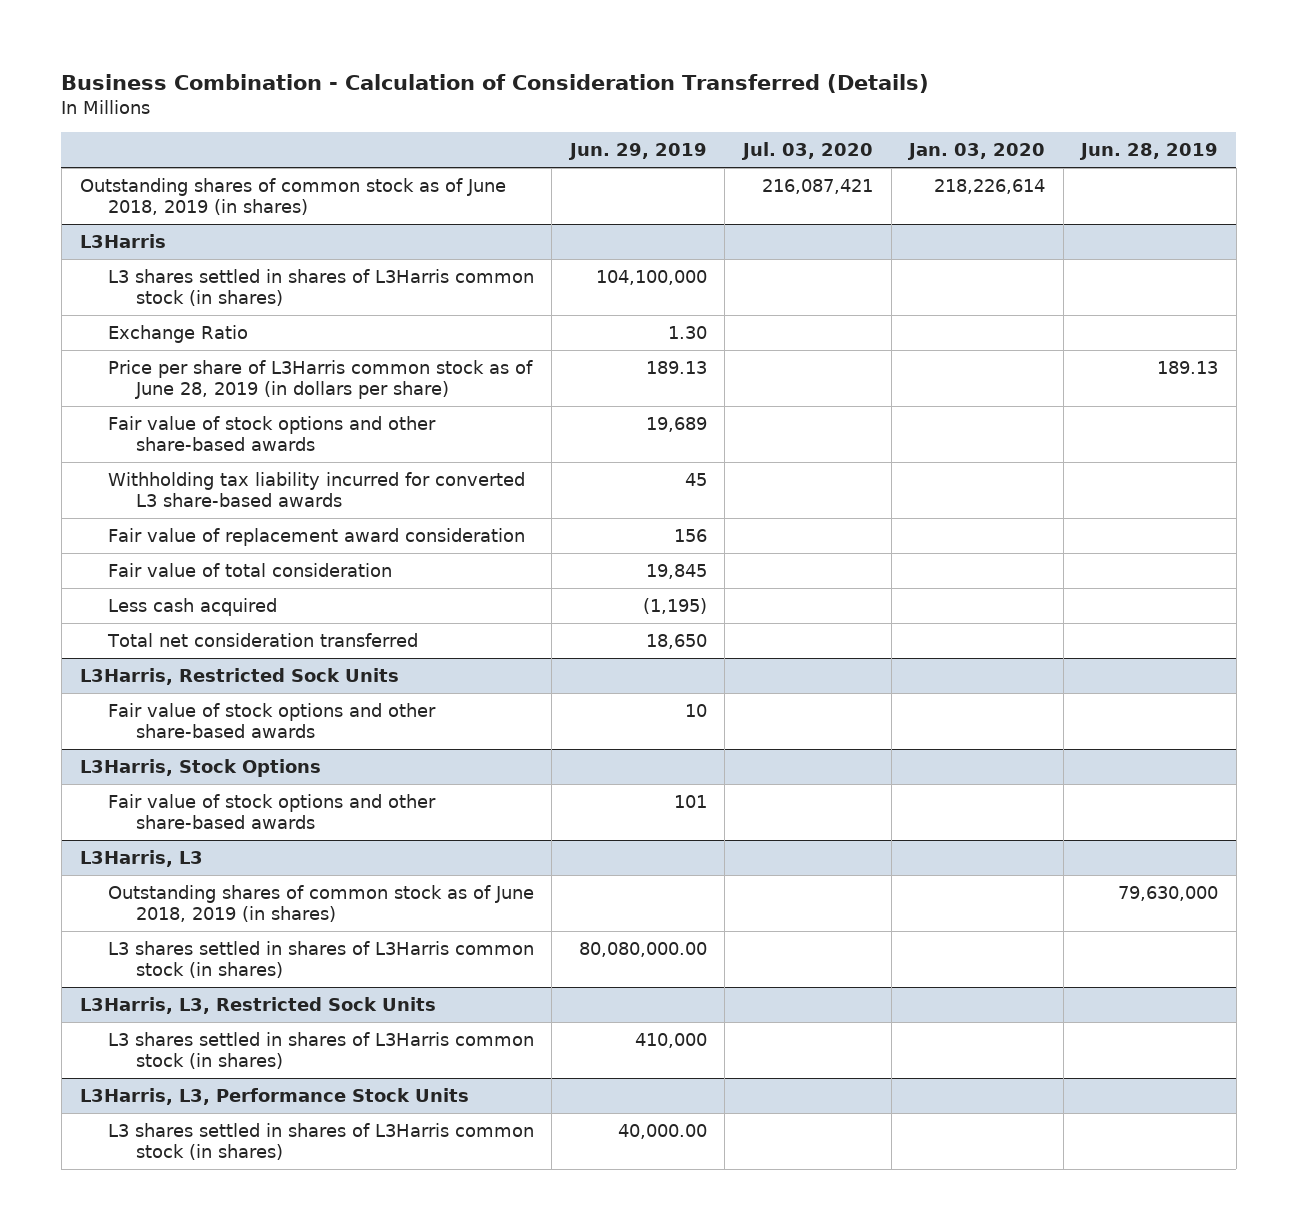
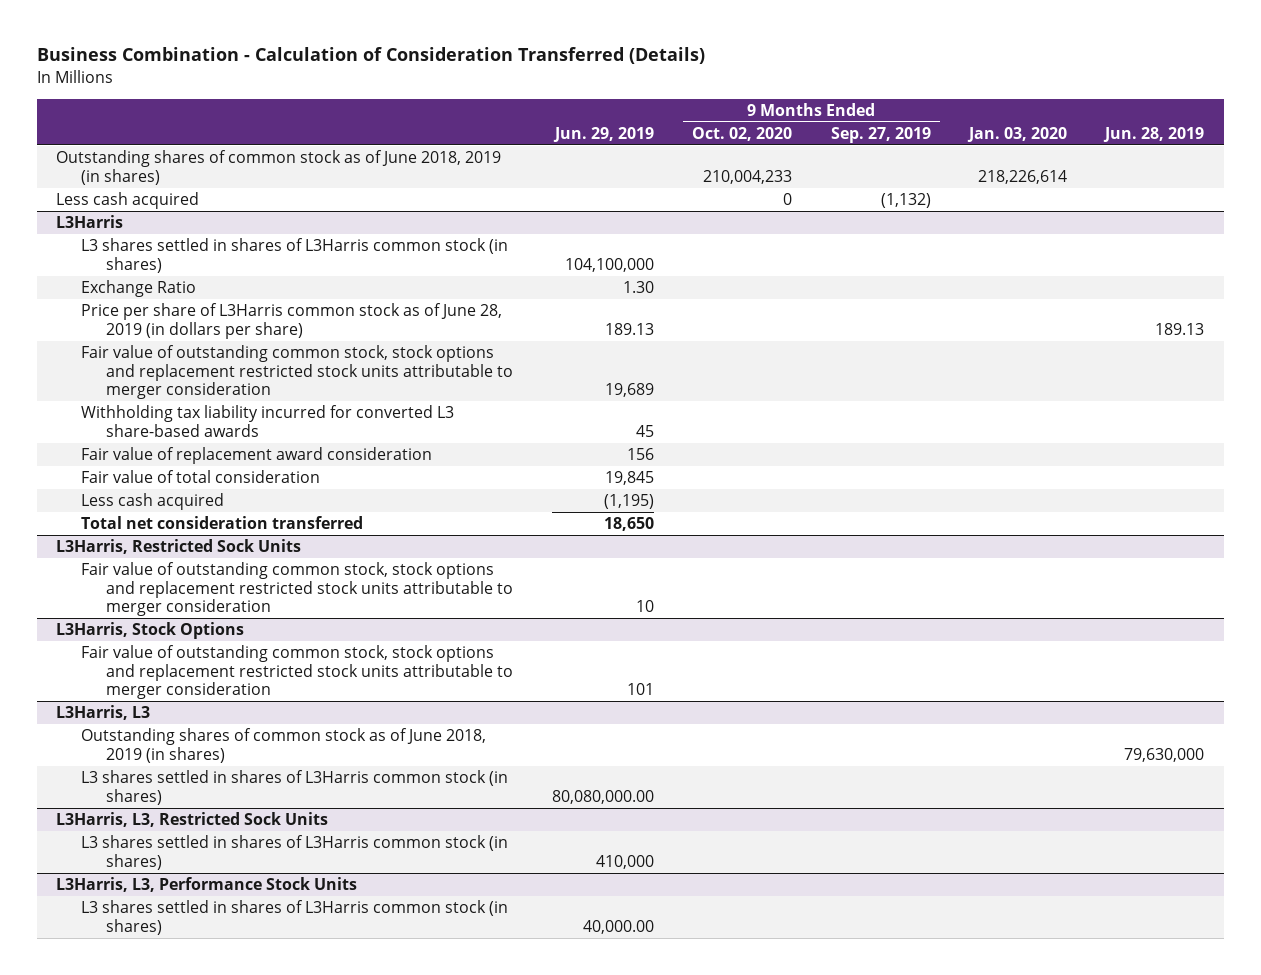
- | Jun. 29, 2019 | Jul. 03, 2020 | Jan. 03, 2020 | Jun. 28, 2019
+ | Jun. 29, 2019 | 9 Months Ended Oct. 02, 2020 | 9 Months Ended Sep. 27, 2019 | Jan. 03, 2020 | Jun. 28, 2019
+ Less cash acquired | | 0 | (1,132) | |
@ L3Harris
- Fair value of stock options and other share-based awards | 19,689 | | |
+ Fair value of outstanding common stock, stock options and replacement restricted stock units attributable to merger consideration | 19,689 | | | |
@ L3Harris, Restricted Sock Units
- Fair value of stock options and other share-based awards | 10 | | |
+ Fair value of outstanding common stock, stock options and replacement restricted stock units attributable to merger consideration | 10 | | | |
@ L3Harris, Stock Options
- Fair value of stock options and other share-based awards | 101 | | |
+ Fair value of outstanding common stock, stock options and replacement restricted stock units attributable to merger consideration | 101 | | | |

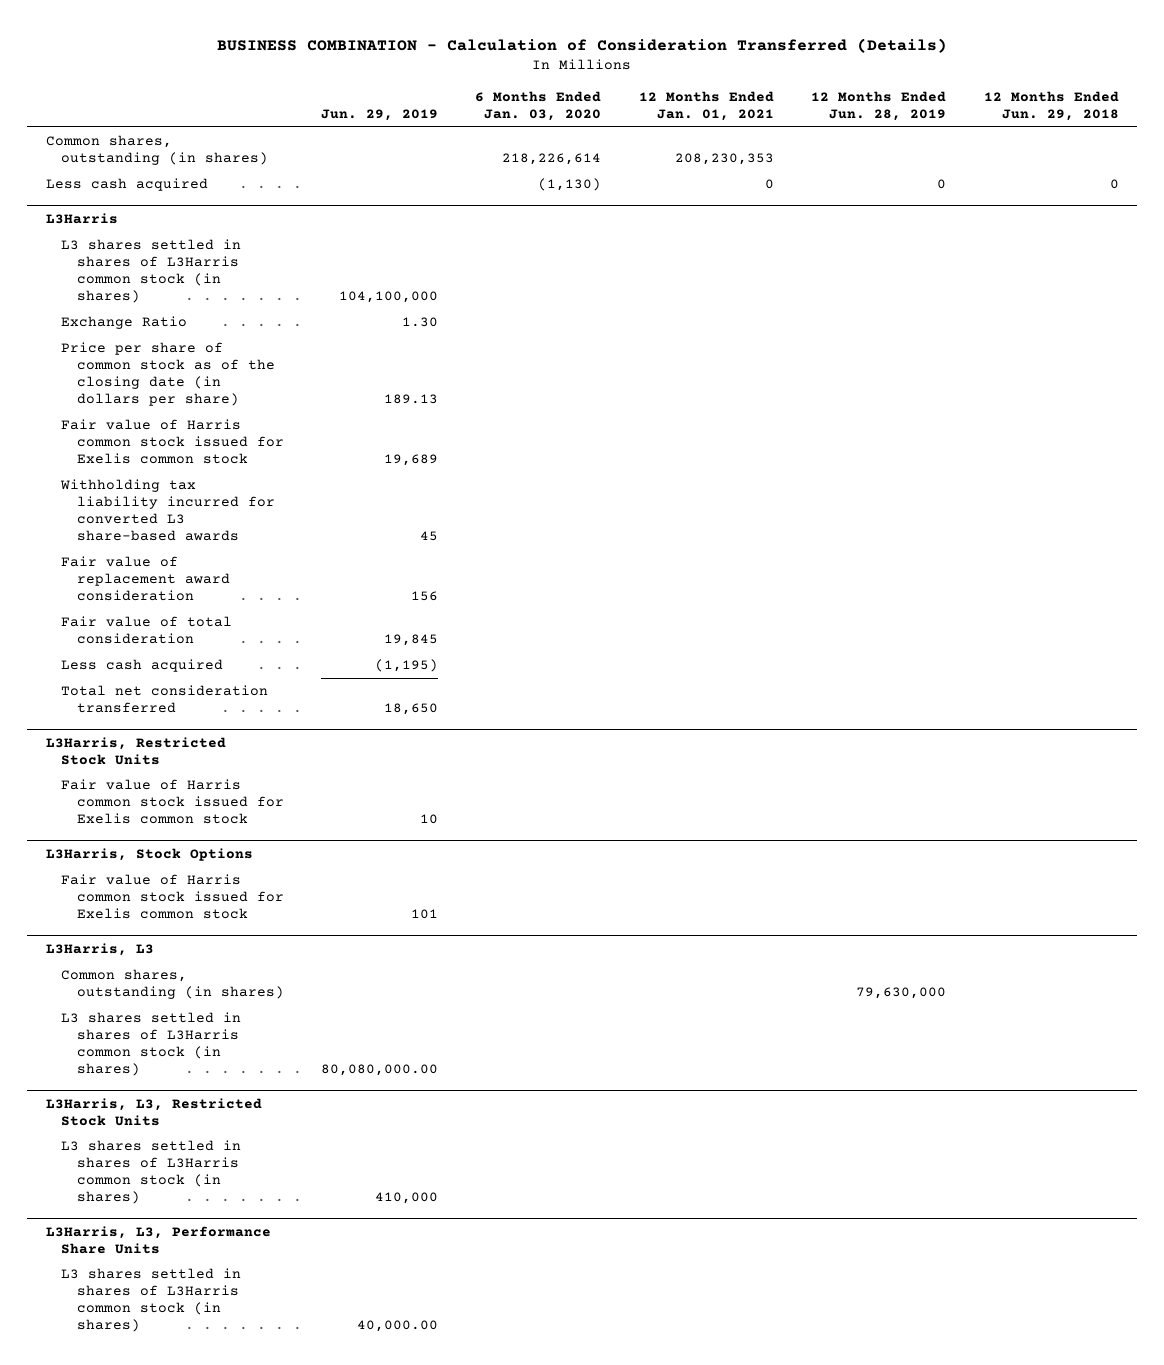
- Business Combination - Calculation of Consideration Transferred (Details)
+ BUSINESS COMBINATION - Calculation of Consideration Transferred (Details)
- | Jun. 29, 2019 | 9 Months Ended Oct. 02, 2020 | 9 Months Ended Sep. 27, 2019 | Jan. 03, 2020 | Jun. 28, 2019
+ | Jun. 29, 2019 | 6 Months Ended Jan. 03, 2020 | 12 Months Ended Jan. 01, 2021 | 12 Months Ended Jun. 28, 2019 | 12 Months Ended Jun. 29, 2018
- Outstanding shares of common stock as of June 2018, 2019 (in shares) | | 210,004,233 | | 218,226,614 |
+ Common shares, outstanding (in shares) | | 218,226,614 | 208,230,353 | |
@ L3Harris
- Price per share of L3Harris common stock as of June 28, 2019 (in dollars per share) | 189.13 | | | | 189.13
- Fair value of outstanding common stock, stock options and replacement restricted stock units attributable to merger consideration | 19,689 | | | |
+ Price per share of common stock as of the closing date (in dollars per share) | 189.13 | | | |
+ Fair value of Harris common stock issued for Exelis common stock | 19,689 | | | |
- L3Harris, Restricted Sock Units
- Fair value of outstanding common stock, stock options and replacement restricted stock units attributable to merger consideration | 10 | | | |
+ L3Harris, Restricted Stock Units
+ Fair value of Harris common stock issued for Exelis common stock | 10 | | | |
@ L3Harris, Stock Options
- Fair value of outstanding common stock, stock options and replacement restricted stock units attributable to merger consideration | 101 | | | |
+ Fair value of Harris common stock issued for Exelis common stock | 101 | | | |
@ L3Harris, L3
- Outstanding shares of common stock as of June 2018, 2019 (in shares) | | | | | 79,630,000
+ Common shares, outstanding (in shares) | | | | 79,630,000 |
- L3Harris, L3, Restricted Sock Units
+ L3Harris, L3, Restricted Stock Units
- L3Harris, L3, Performance Stock Units
+ L3Harris, L3, Performance Share Units

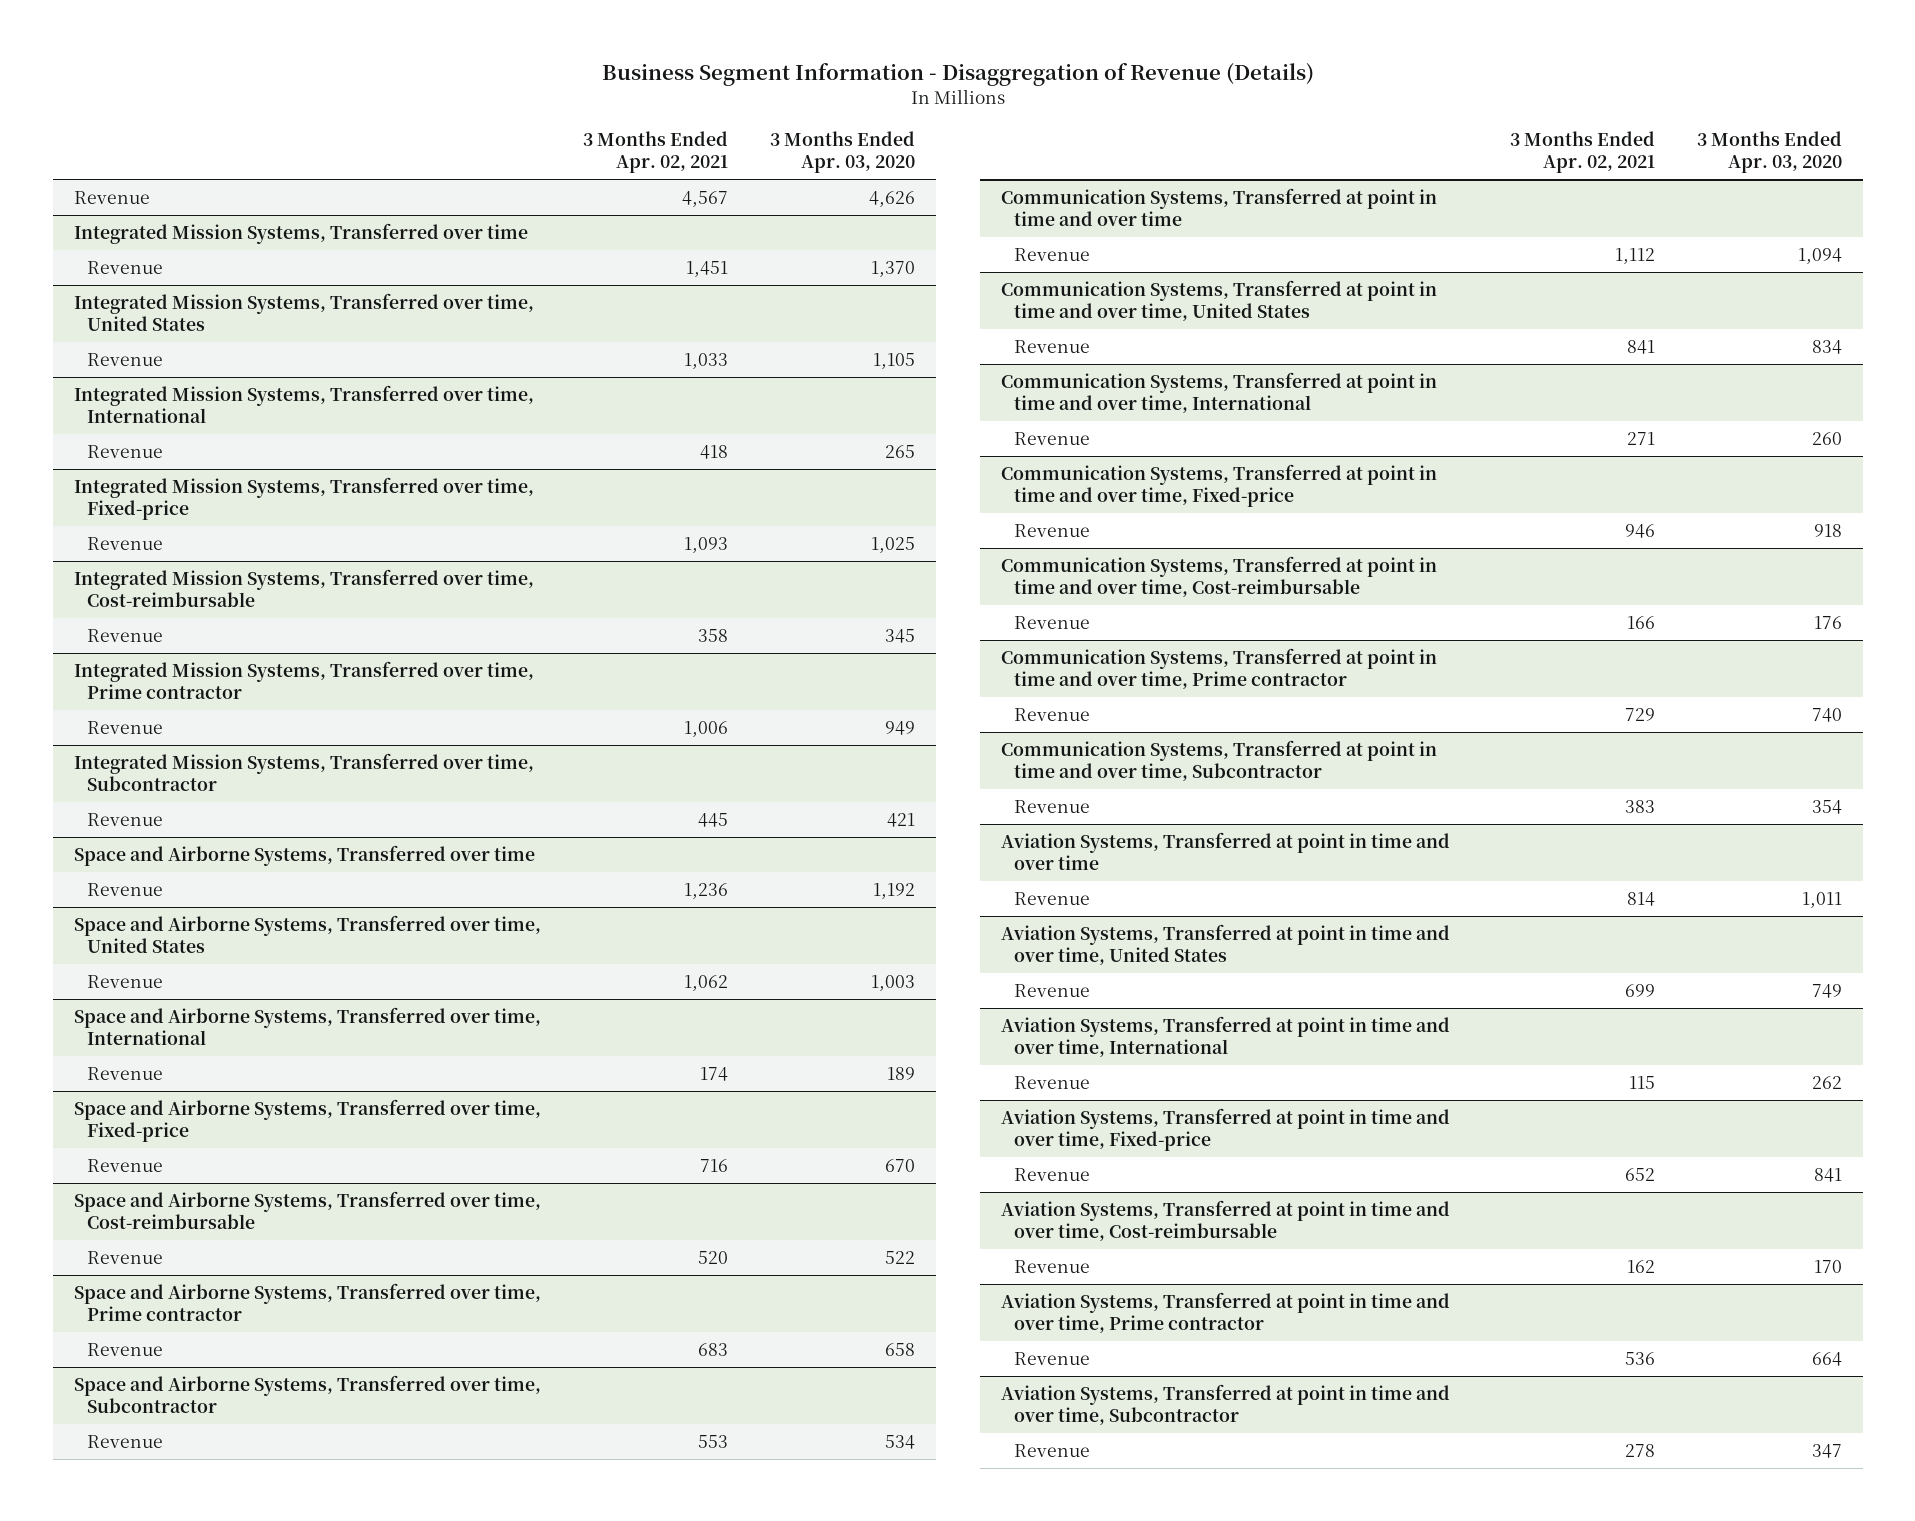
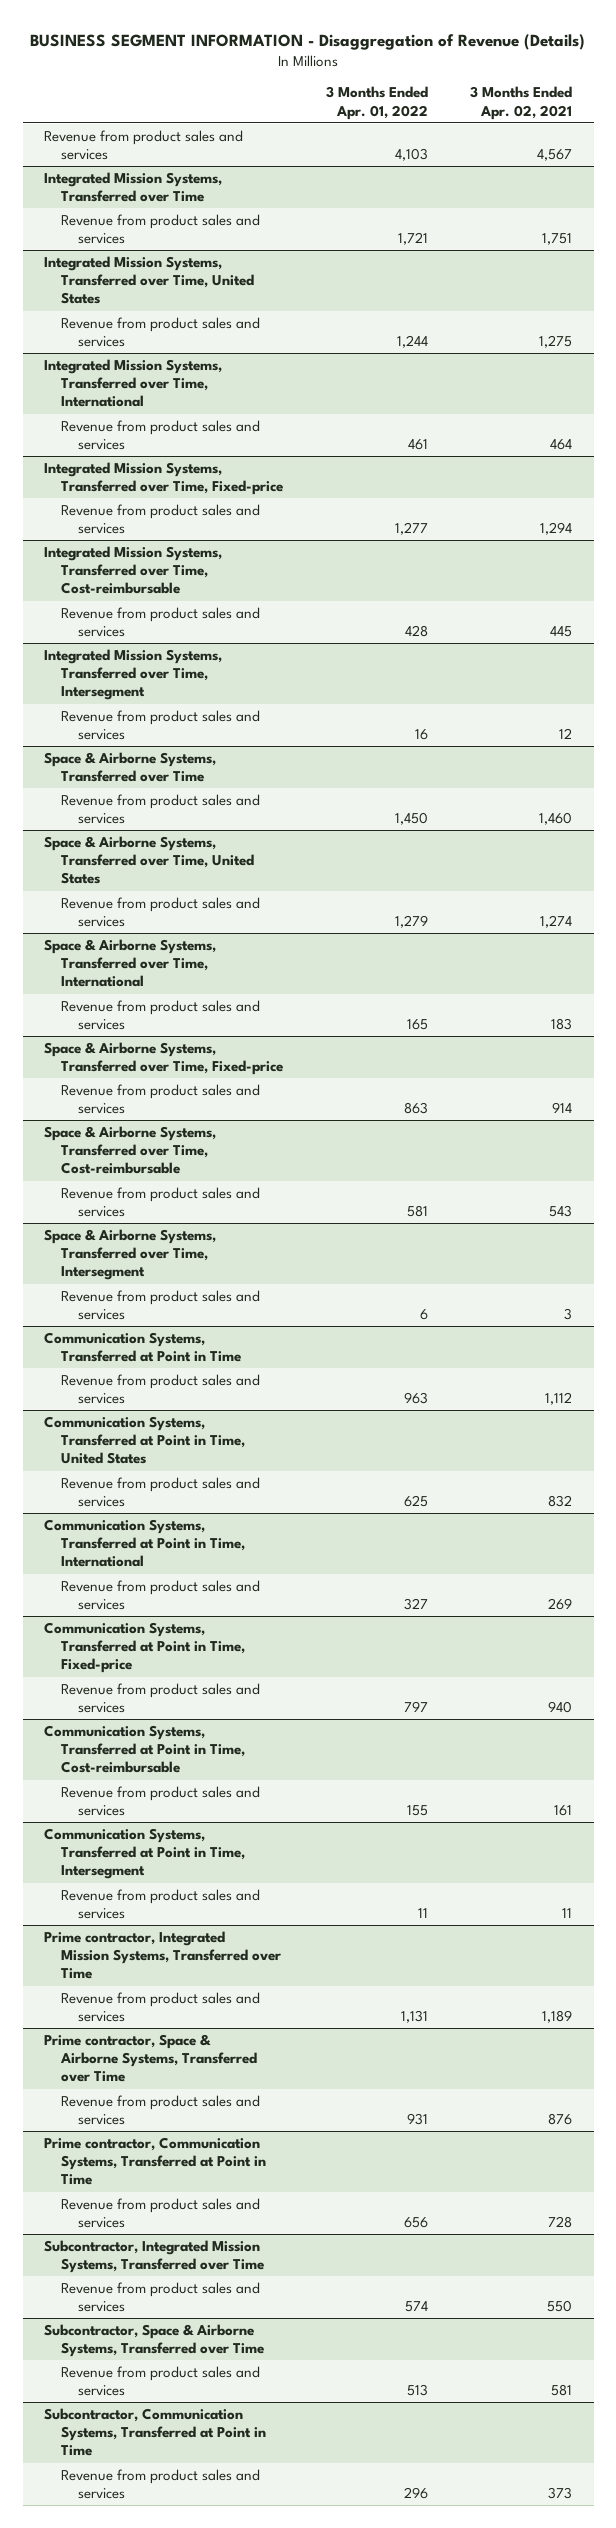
- Business Segment Information - Disaggregation of Revenue (Details)
+ BUSINESS SEGMENT INFORMATION - Disaggregation of Revenue (Details)
- | 3 Months Ended Apr. 02, 2021 | 3 Months Ended Apr. 03, 2020
+ | 3 Months Ended Apr. 01, 2022 | 3 Months Ended Apr. 02, 2021
- Revenue | 4,567 | 4,626
- Integrated Mission Systems, Transferred over time
- Revenue | 1,451 | 1,370
- Integrated Mission Systems, Transferred over time, United States
- Revenue | 1,033 | 1,105
- Integrated Mission Systems, Transferred over time, International
- Revenue | 418 | 265
- Integrated Mission Systems, Transferred over time, Fixed-price
- Revenue | 1,093 | 1,025
- Integrated Mission Systems, Transferred over time, Cost-reimbursable
- Revenue | 358 | 345
- Integrated Mission Systems, Transferred over time, Prime contractor
- Revenue | 1,006 | 949
- Integrated Mission Systems, Transferred over time, Subcontractor
- Revenue | 445 | 421
- Space and Airborne Systems, Transferred over time
- Revenue | 1,236 | 1,192
- Space and Airborne Systems, Transferred over time, United States
- Revenue | 1,062 | 1,003
- Space and Airborne Systems, Transferred over time, International
- Revenue | 174 | 189
- Space and Airborne Systems, Transferred over time, Fixed-price
- Revenue | 716 | 670
- Space and Airborne Systems, Transferred over time, Cost-reimbursable
- Revenue | 520 | 522
- Space and Airborne Systems, Transferred over time, Prime contractor
- Revenue | 683 | 658
- Space and Airborne Systems, Transferred over time, Subcontractor
- Revenue | 553 | 534
- Communication Systems, Transferred at point in time and over time
- Revenue | 1,112 | 1,094
- Communication Systems, Transferred at point in time and over time, United States
- Revenue | 841 | 834
- Communication Systems, Transferred at point in time and over time, International
- Revenue | 271 | 260
- Communication Systems, Transferred at point in time and over time, Fixed-price
- Revenue | 946 | 918
- Communication Systems, Transferred at point in time and over time, Cost-reimbursable
- Revenue | 166 | 176
- Communication Systems, Transferred at point in time and over time, Prime contractor
- Revenue | 729 | 740
- Communication Systems, Transferred at point in time and over time, Subcontractor
- Revenue | 383 | 354
- Aviation Systems, Transferred at point in time and over time
- Revenue | 814 | 1,011
- Aviation Systems, Transferred at point in time and over time, United States
- Revenue | 699 | 749
- Aviation Systems, Transferred at point in time and over time, International
- Revenue | 115 | 262
- Aviation Systems, Transferred at point in time and over time, Fixed-price
- Revenue | 652 | 841
- Aviation Systems, Transferred at point in time and over time, Cost-reimbursable
- Revenue | 162 | 170
- Aviation Systems, Transferred at point in time and over time, Prime contractor
- Revenue | 536 | 664
- Aviation Systems, Transferred at point in time and over time, Subcontractor
- Revenue | 278 | 347
+ Revenue from product sales and services | 4,103 | 4,567
+ Integrated Mission Systems, Transferred over Time
+ Revenue from product sales and services | 1,721 | 1,751
+ Integrated Mission Systems, Transferred over Time, United States
+ Revenue from product sales and services | 1,244 | 1,275
+ Integrated Mission Systems, Transferred over Time, International
+ Revenue from product sales and services | 461 | 464
+ Integrated Mission Systems, Transferred over Time, Fixed-price
+ Revenue from product sales and services | 1,277 | 1,294
+ Integrated Mission Systems, Transferred over Time, Cost-reimbursable
+ Revenue from product sales and services | 428 | 445
+ Integrated Mission Systems, Transferred over Time, Intersegment
+ Revenue from product sales and services | 16 | 12
+ Space & Airborne Systems, Transferred over Time
+ Revenue from product sales and services | 1,450 | 1,460
+ Space & Airborne Systems, Transferred over Time, United States
+ Revenue from product sales and services | 1,279 | 1,274
+ Space & Airborne Systems, Transferred over Time, International
+ Revenue from product sales and services | 165 | 183
+ Space & Airborne Systems, Transferred over Time, Fixed-price
+ Revenue from product sales and services | 863 | 914
+ Space & Airborne Systems, Transferred over Time, Cost-reimbursable
+ Revenue from product sales and services | 581 | 543
+ Space & Airborne Systems, Transferred over Time, Intersegment
+ Revenue from product sales and services | 6 | 3
+ Communication Systems, Transferred at Point in Time
+ Revenue from product sales and services | 963 | 1,112
+ Communication Systems, Transferred at Point in Time, United States
+ Revenue from product sales and services | 625 | 832
+ Communication Systems, Transferred at Point in Time, International
+ Revenue from product sales and services | 327 | 269
+ Communication Systems, Transferred at Point in Time, Fixed-price
+ Revenue from product sales and services | 797 | 940
+ Communication Systems, Transferred at Point in Time, Cost-reimbursable
+ Revenue from product sales and services | 155 | 161
+ Communication Systems, Transferred at Point in Time, Intersegment
+ Revenue from product sales and services | 11 | 11
+ Prime contractor, Integrated Mission Systems, Transferred over Time
+ Revenue from product sales and services | 1,131 | 1,189
+ Prime contractor, Space & Airborne Systems, Transferred over Time
+ Revenue from product sales and services | 931 | 876
+ Prime contractor, Communication Systems, Transferred at Point in Time
+ Revenue from product sales and services | 656 | 728
+ Subcontractor, Integrated Mission Systems, Transferred over Time
+ Revenue from product sales and services | 574 | 550
+ Subcontractor, Space & Airborne Systems, Transferred over Time
+ Revenue from product sales and services | 513 | 581
+ Subcontractor, Communication Systems, Transferred at Point in Time
+ Revenue from product sales and services | 296 | 373

